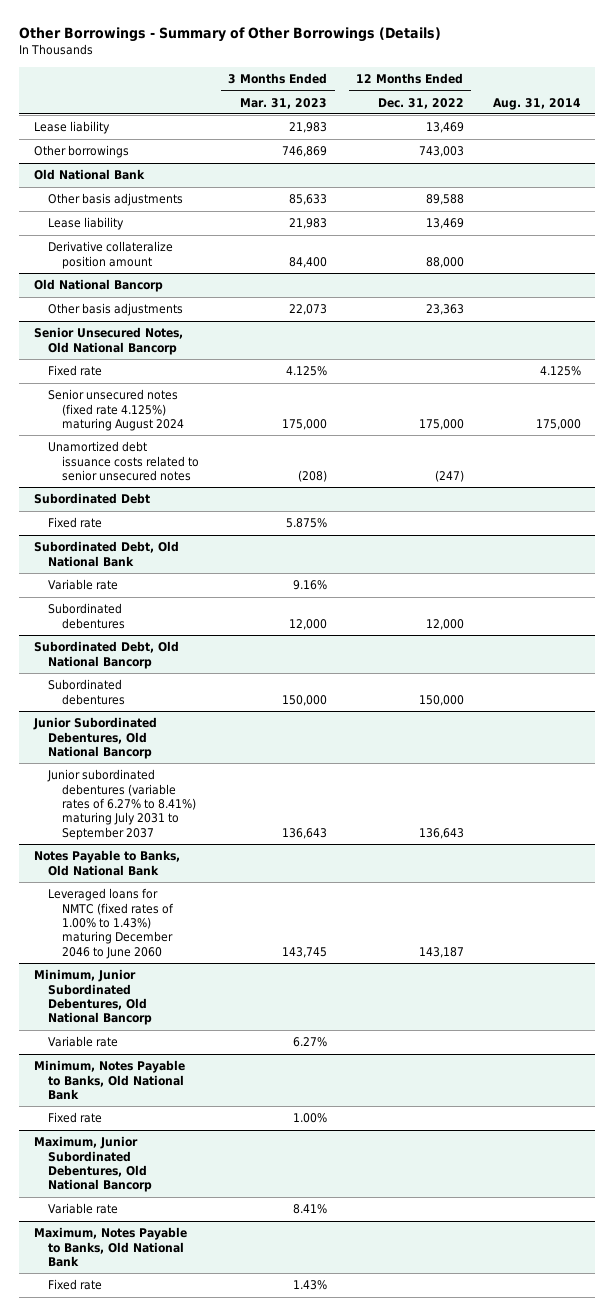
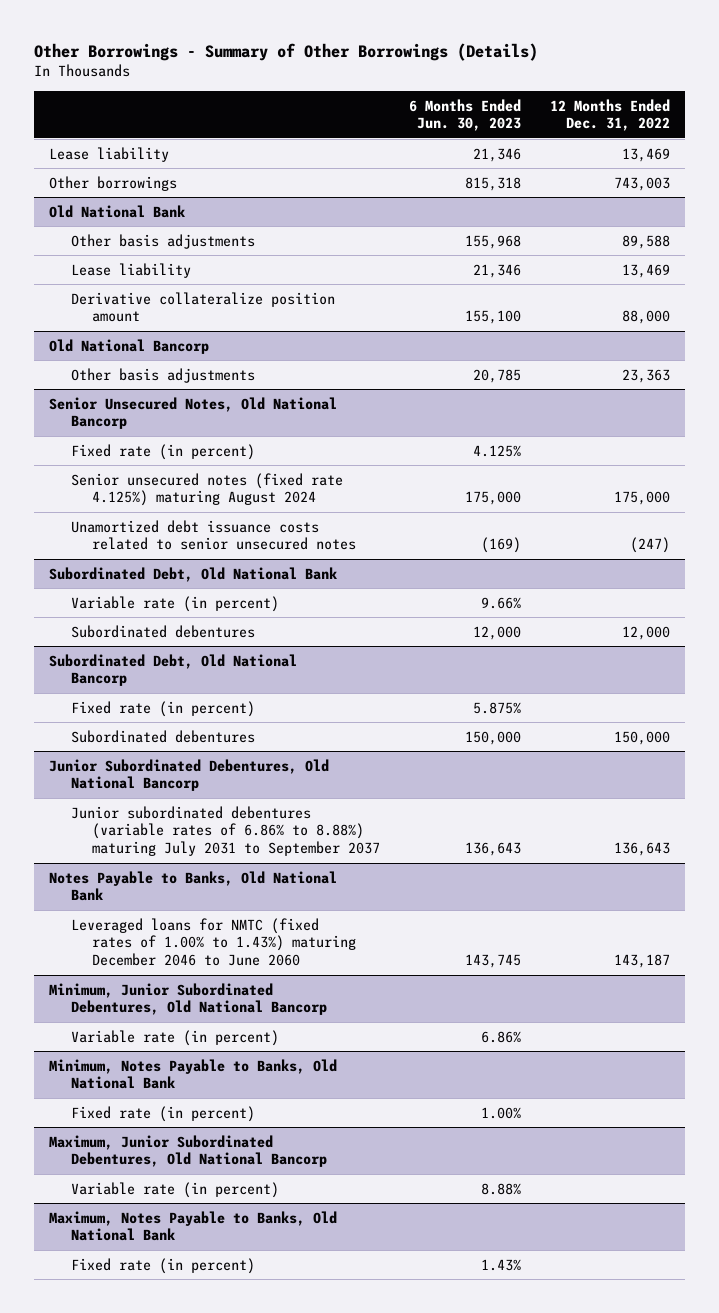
- | 3 Months Ended Mar. 31, 2023 | 12 Months Ended Dec. 31, 2022 | Aug. 31, 2014
+ | 6 Months Ended Jun. 30, 2023 | 12 Months Ended Dec. 31, 2022
@ Senior Unsecured Notes, Old National Bancorp
- Fixed rate | 4.125% | | 4.125%
+ Fixed rate (in percent) | 4.125% |
- Subordinated Debt
- Fixed rate | 5.875% | |
@ Subordinated Debt, Old National Bank
- Variable rate | 9.16% | |
+ Variable rate (in percent) | 9.66% |
@ Subordinated Debt, Old National Bancorp
+ Fixed rate (in percent) | 5.875% |
@ Junior Subordinated Debentures, Old National Bancorp
- Junior subordinated debentures (variable rates of 6.27% to 8.41%) maturing July 2031 to September 2037 | 136,643 | 136,643 |
+ Junior subordinated debentures (variable rates of 6.86% to 8.88%) maturing July 2031 to September 2037 | 136,643 | 136,643
@ Minimum, Junior Subordinated Debentures, Old National Bancorp
- Variable rate | 6.27% | |
+ Variable rate (in percent) | 6.86% |
@ Minimum, Notes Payable to Banks, Old National Bank
- Fixed rate | 1.00% | |
+ Fixed rate (in percent) | 1.00% |
@ Maximum, Junior Subordinated Debentures, Old National Bancorp
- Variable rate | 8.41% | |
+ Variable rate (in percent) | 8.88% |
@ Maximum, Notes Payable to Banks, Old National Bank
- Fixed rate | 1.43% | |
+ Fixed rate (in percent) | 1.43% |

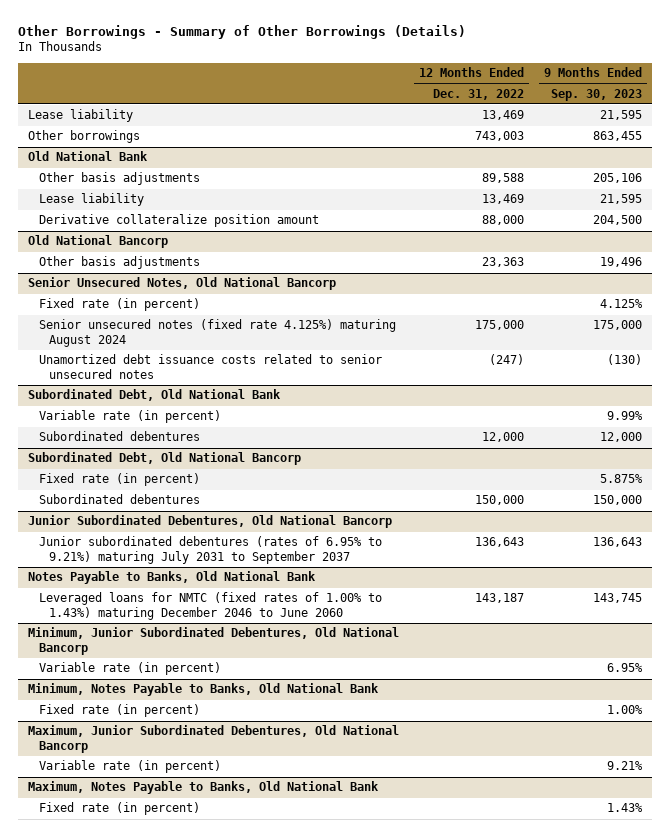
- | 6 Months Ended Jun. 30, 2023 | 12 Months Ended Dec. 31, 2022
+ | 12 Months Ended Dec. 31, 2022 | 9 Months Ended Sep. 30, 2023
@ Junior Subordinated Debentures, Old National Bancorp
- Junior subordinated debentures (variable rates of 6.86% to 8.88%) maturing July 2031 to September 2037 | 136,643 | 136,643
+ Junior subordinated debentures (rates of 6.95% to 9.21%) maturing July 2031 to September 2037 | 136,643 | 136,643

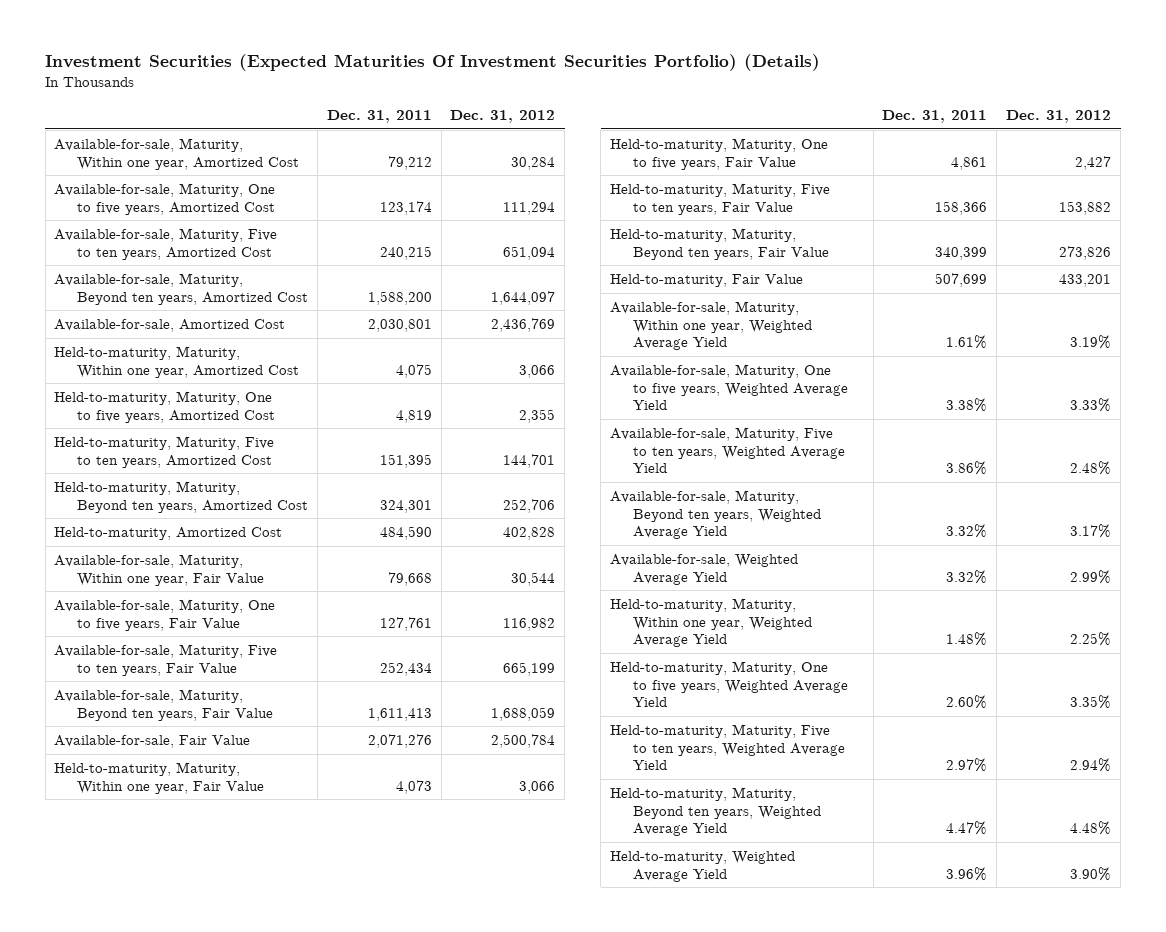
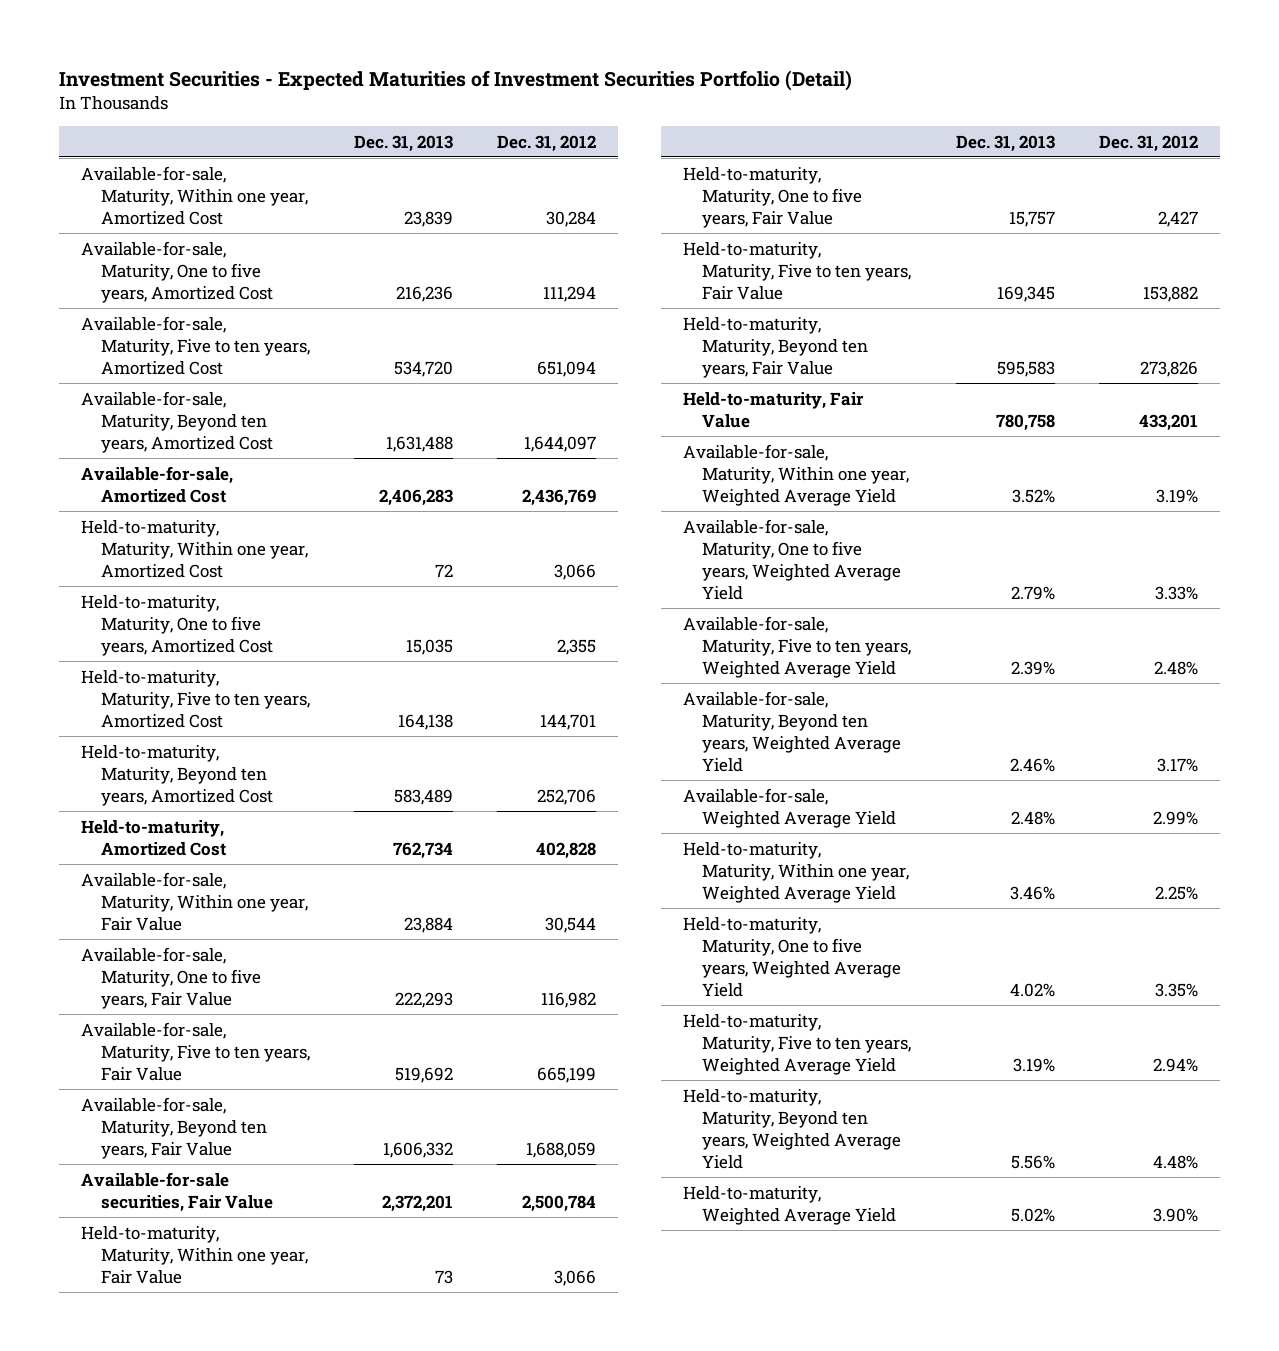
- Investment Securities (Expected Maturities Of Investment Securities Portfolio) (Details)
+ Investment Securities - Expected Maturities of Investment Securities Portfolio (Detail)
- | Dec. 31, 2011 | Dec. 31, 2012
+ | Dec. 31, 2013 | Dec. 31, 2012
- Available-for-sale, Fair Value | 2,071,276 | 2,500,784
+ Available-for-sale securities, Fair Value | 2,372,201 | 2,500,784

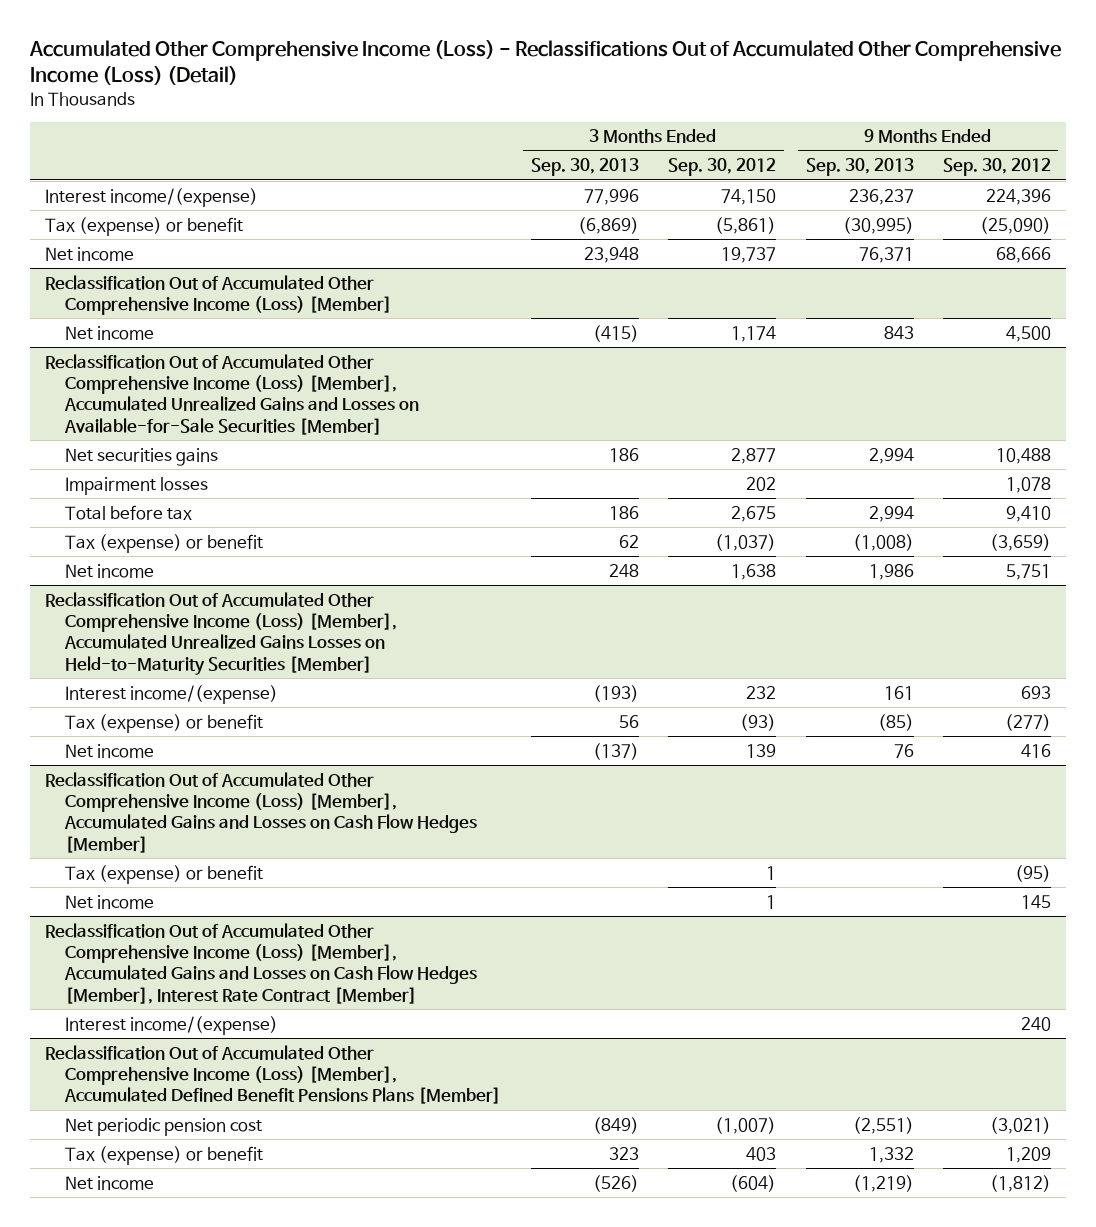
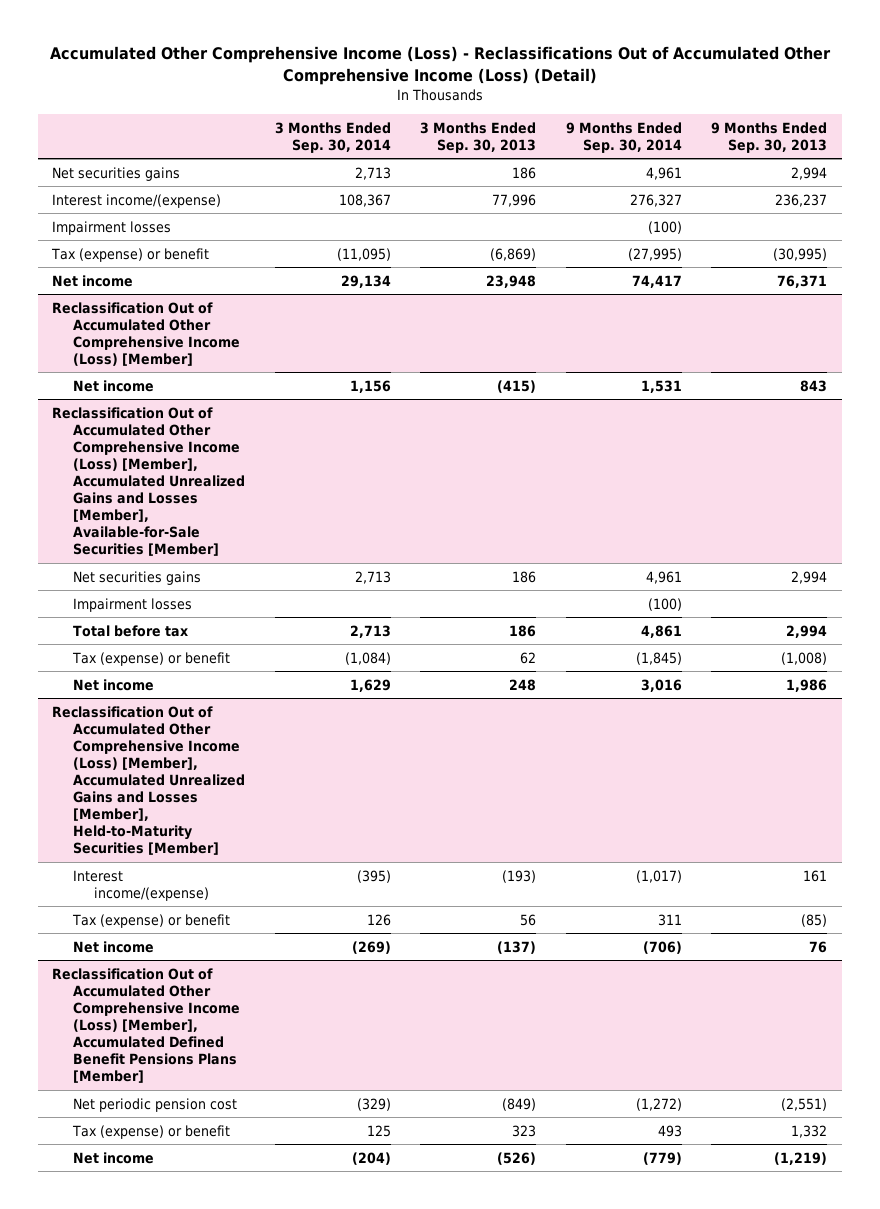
- | 3 Months Ended Sep. 30, 2013 | 3 Months Ended Sep. 30, 2012 | 9 Months Ended Sep. 30, 2013 | 9 Months Ended Sep. 30, 2012
+ | 3 Months Ended Sep. 30, 2014 | 3 Months Ended Sep. 30, 2013 | 9 Months Ended Sep. 30, 2014 | 9 Months Ended Sep. 30, 2013
+ Net securities gains | 2,713 | 186 | 4,961 | 2,994
+ Impairment losses | | | (100) |
- Reclassification Out of Accumulated Other Comprehensive Income (Loss) [Member], Accumulated Unrealized Gains and Losses on Available-for-Sale Securities [Member]
+ Reclassification Out of Accumulated Other Comprehensive Income (Loss) [Member], Accumulated Unrealized Gains and Losses [Member], Available-for-Sale Securities [Member]
- Reclassification Out of Accumulated Other Comprehensive Income (Loss) [Member], Accumulated Unrealized Gains Losses on Held-to-Maturity Securities [Member]
+ Reclassification Out of Accumulated Other Comprehensive Income (Loss) [Member], Accumulated Unrealized Gains and Losses [Member], Held-to-Maturity Securities [Member]
- Reclassification Out of Accumulated Other Comprehensive Income (Loss) [Member], Accumulated Gains and Losses on Cash Flow Hedges [Member]
- Tax (expense) or benefit | | 1 | | (95)
- Net income | | 1 | | 145
- Reclassification Out of Accumulated Other Comprehensive Income (Loss) [Member], Accumulated Gains and Losses on Cash Flow Hedges [Member], Interest Rate Contract [Member]
- Interest income/(expense) | | | | 240

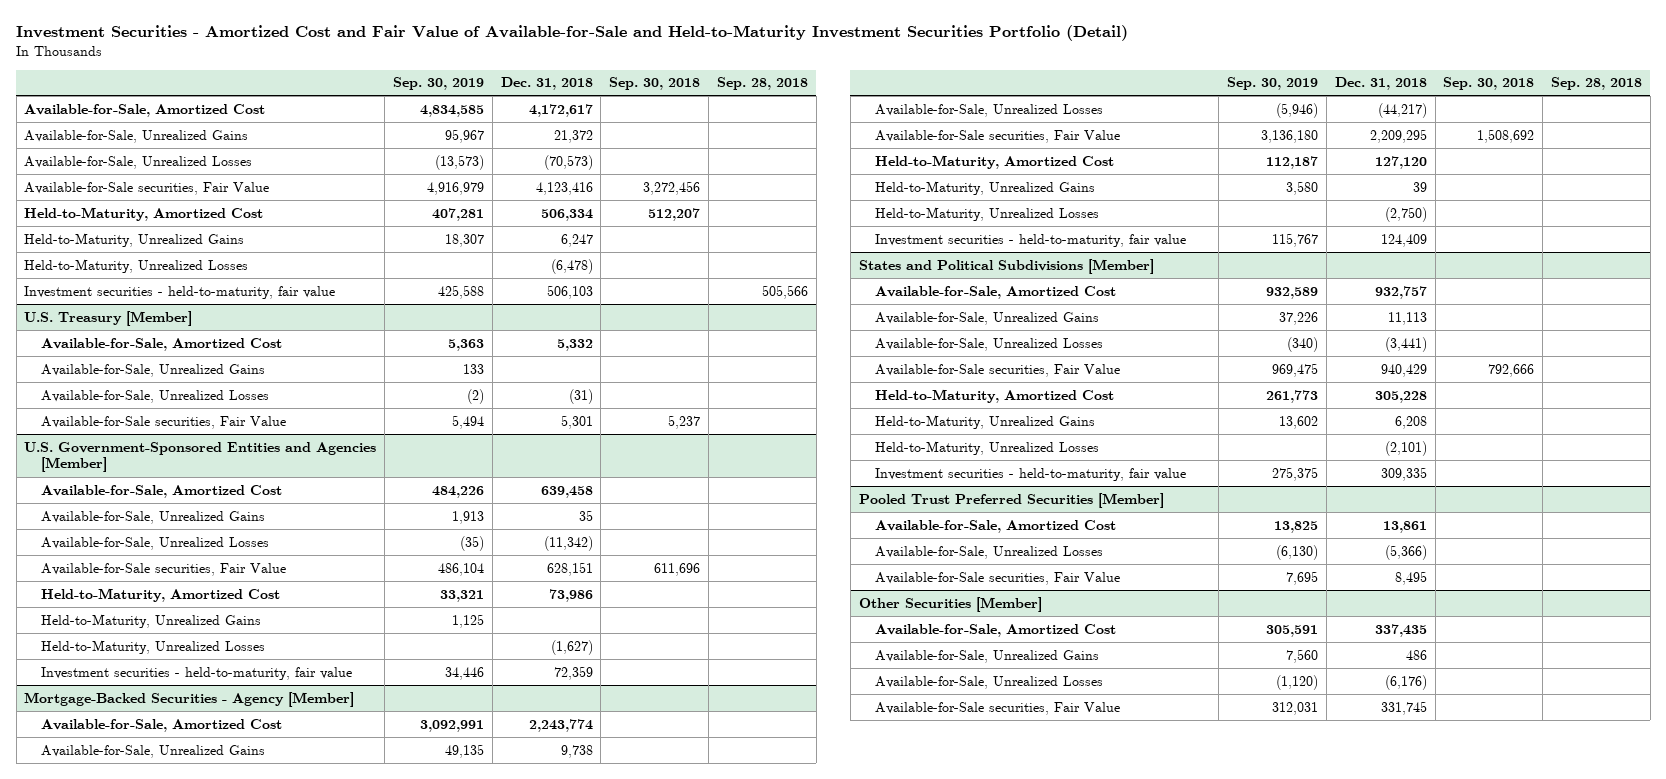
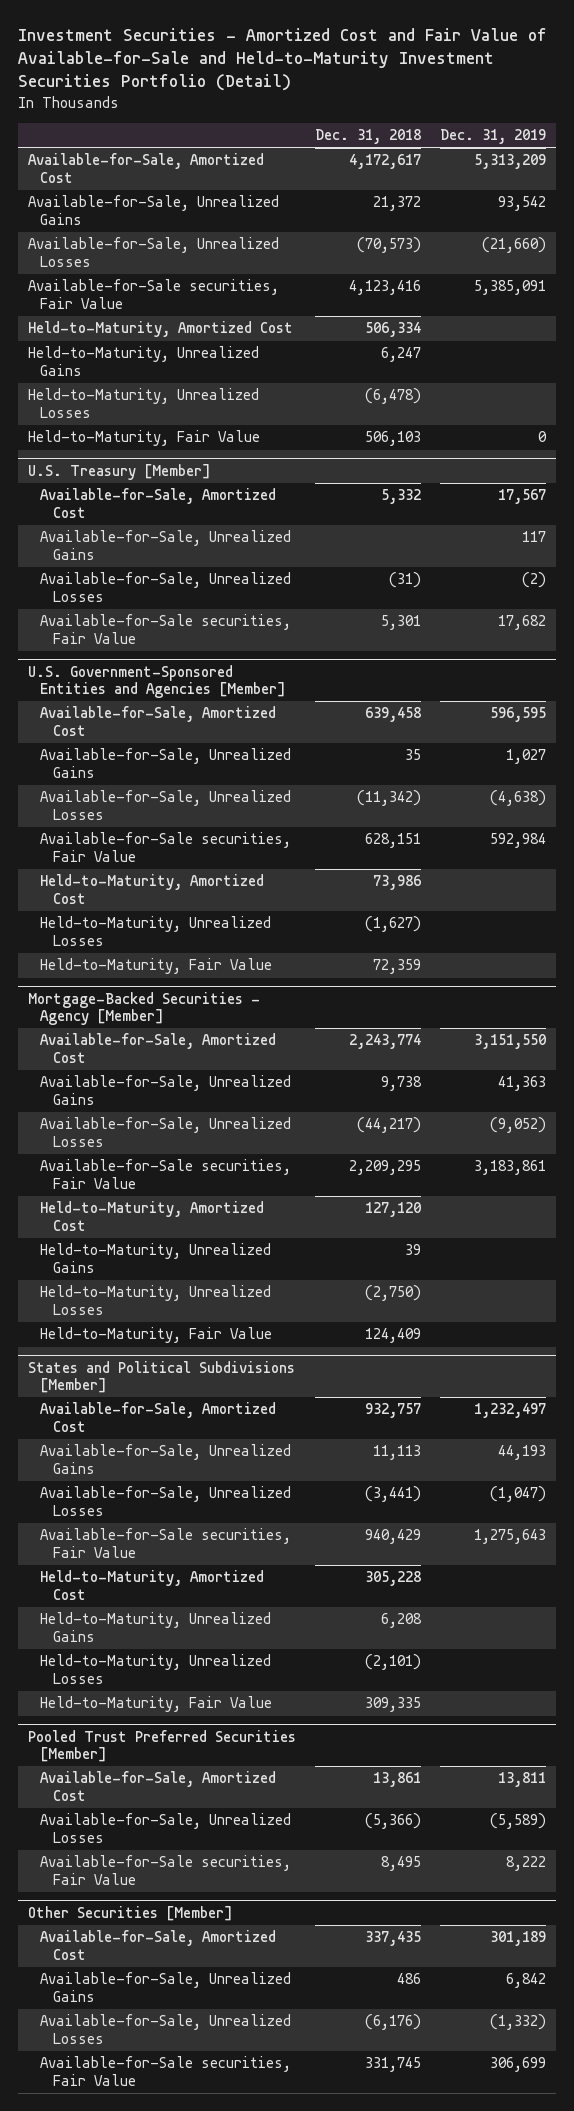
- | Sep. 30, 2019 | Dec. 31, 2018 | Sep. 30, 2018 | Sep. 28, 2018
+ | Dec. 31, 2018 | Dec. 31, 2019
- Investment securities - held-to-maturity, fair value | 425,588 | 506,103 | | 505,566
+ Held-to-Maturity, Fair Value | 506,103 | 0
@ U.S. Government-Sponsored Entities and Agencies [Member]
- Held-to-Maturity, Unrealized Gains | 1,125 | | |
- Investment securities - held-to-maturity, fair value | 34,446 | 72,359 | |
+ Held-to-Maturity, Fair Value | 72,359 |
@ Mortgage-Backed Securities - Agency [Member]
- Investment securities - held-to-maturity, fair value | 115,767 | 124,409 | |
+ Held-to-Maturity, Fair Value | 124,409 |
@ States and Political Subdivisions [Member]
- Investment securities - held-to-maturity, fair value | 275,375 | 309,335 | |
+ Held-to-Maturity, Fair Value | 309,335 |

